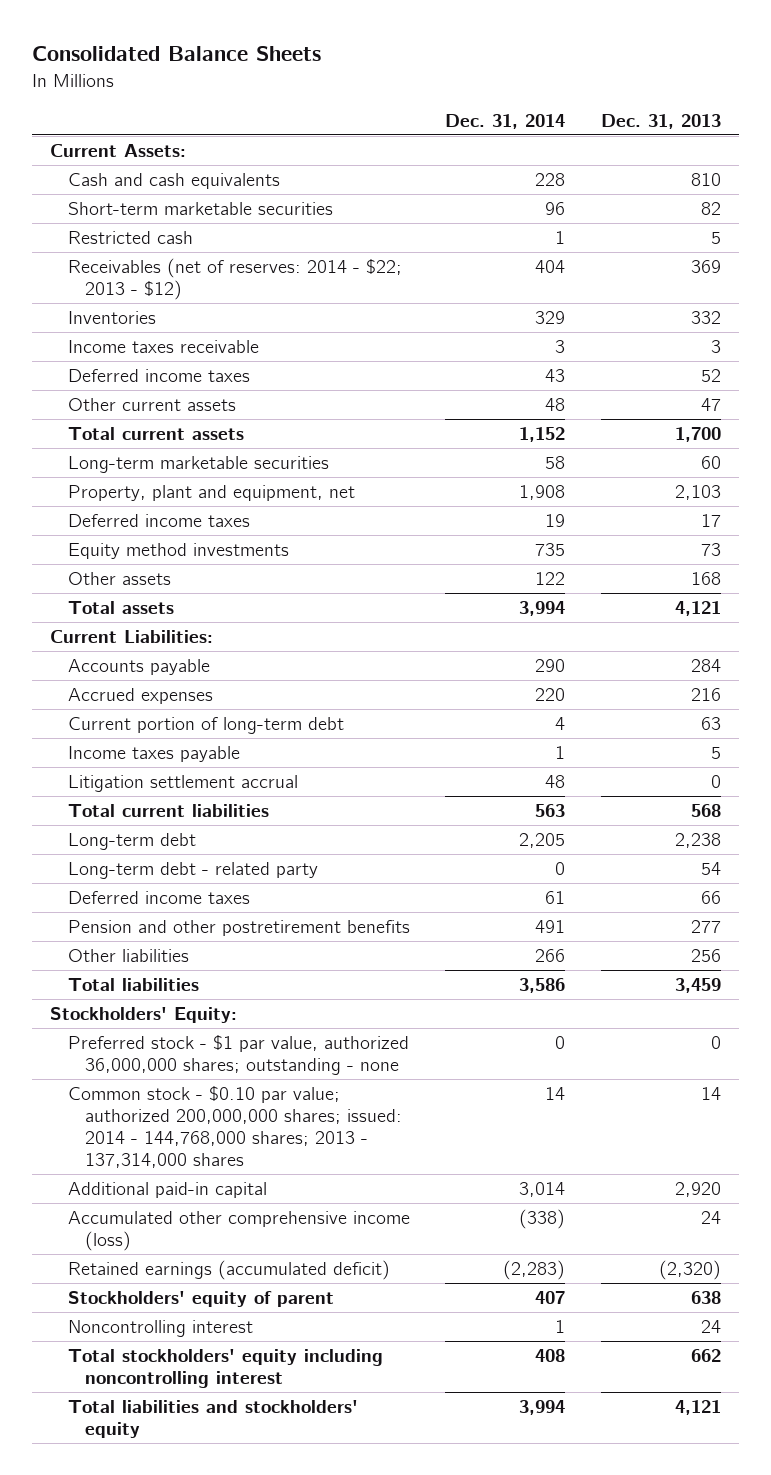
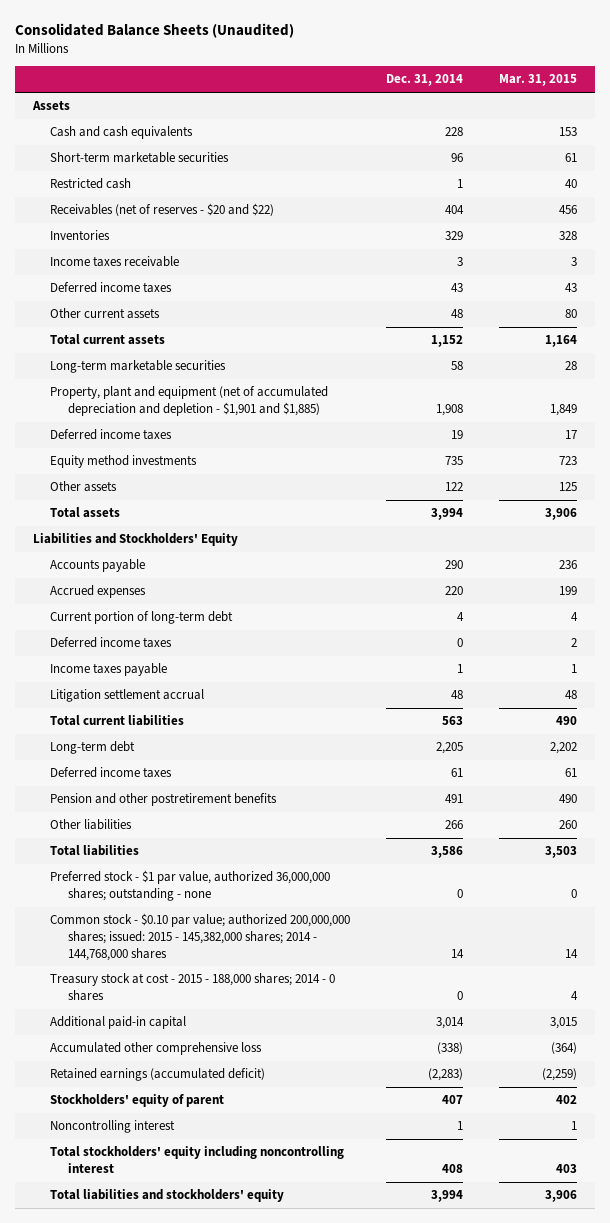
- Consolidated Balance Sheets
+ Consolidated Balance Sheets (Unaudited)
- | Dec. 31, 2014 | Dec. 31, 2013
+ | Dec. 31, 2014 | Mar. 31, 2015
- Current Assets:
+ Assets
- Receivables (net of reserves: 2014 - $22; 2013 - $12) | 404 | 369
+ Receivables (net of reserves - $20 and $22) | 404 | 456
- Property, plant and equipment, net | 1,908 | 2,103
+ Property, plant and equipment (net of accumulated depreciation and depletion - $1,901 and $1,885) | 1,908 | 1,849
- Current Liabilities:
+ Liabilities and Stockholders' Equity
+ Deferred income taxes | 0 | 2
- Long-term debt - related party | 0 | 54
- Stockholders' Equity:
- Common stock - $0.10 par value; authorized 200,000,000 shares; issued: 2014 - 144,768,000 shares; 2013 - 137,314,000 shares | 14 | 14
+ Common stock - $0.10 par value; authorized 200,000,000 shares; issued: 2015 - 145,382,000 shares; 2014 - 144,768,000 shares | 14 | 14
+ Treasury stock at cost - 2015 - 188,000 shares; 2014 - 0 shares | 0 | 4
- Accumulated other comprehensive income (loss) | (338) | 24
+ Accumulated other comprehensive loss | (338) | (364)

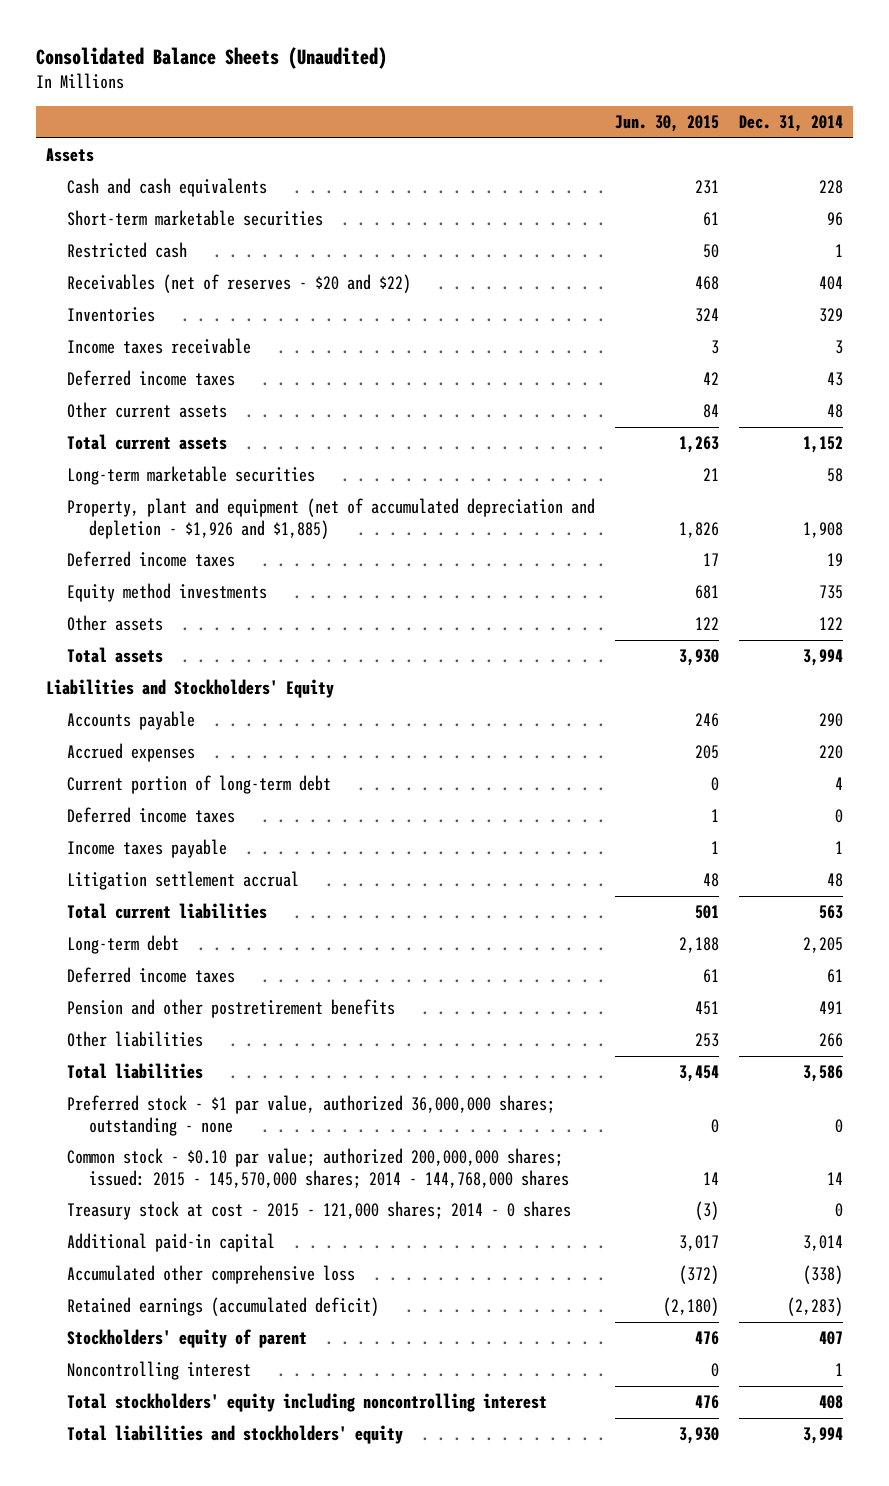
- | Dec. 31, 2014 | Mar. 31, 2015
+ | Jun. 30, 2015 | Dec. 31, 2014
- Property, plant and equipment (net of accumulated depreciation and depletion - $1,901 and $1,885) | 1,908 | 1,849
+ Property, plant and equipment (net of accumulated depreciation and depletion - $1,926 and $1,885) | 1,826 | 1,908
- Common stock - $0.10 par value; authorized 200,000,000 shares; issued: 2015 - 145,382,000 shares; 2014 - 144,768,000 shares | 14 | 14
- Treasury stock at cost - 2015 - 188,000 shares; 2014 - 0 shares | 0 | 4
+ Common stock - $0.10 par value; authorized 200,000,000 shares; issued: 2015 - 145,570,000 shares; 2014 - 144,768,000 shares | 14 | 14
+ Treasury stock at cost - 2015 - 121,000 shares; 2014 - 0 shares | (3) | 0

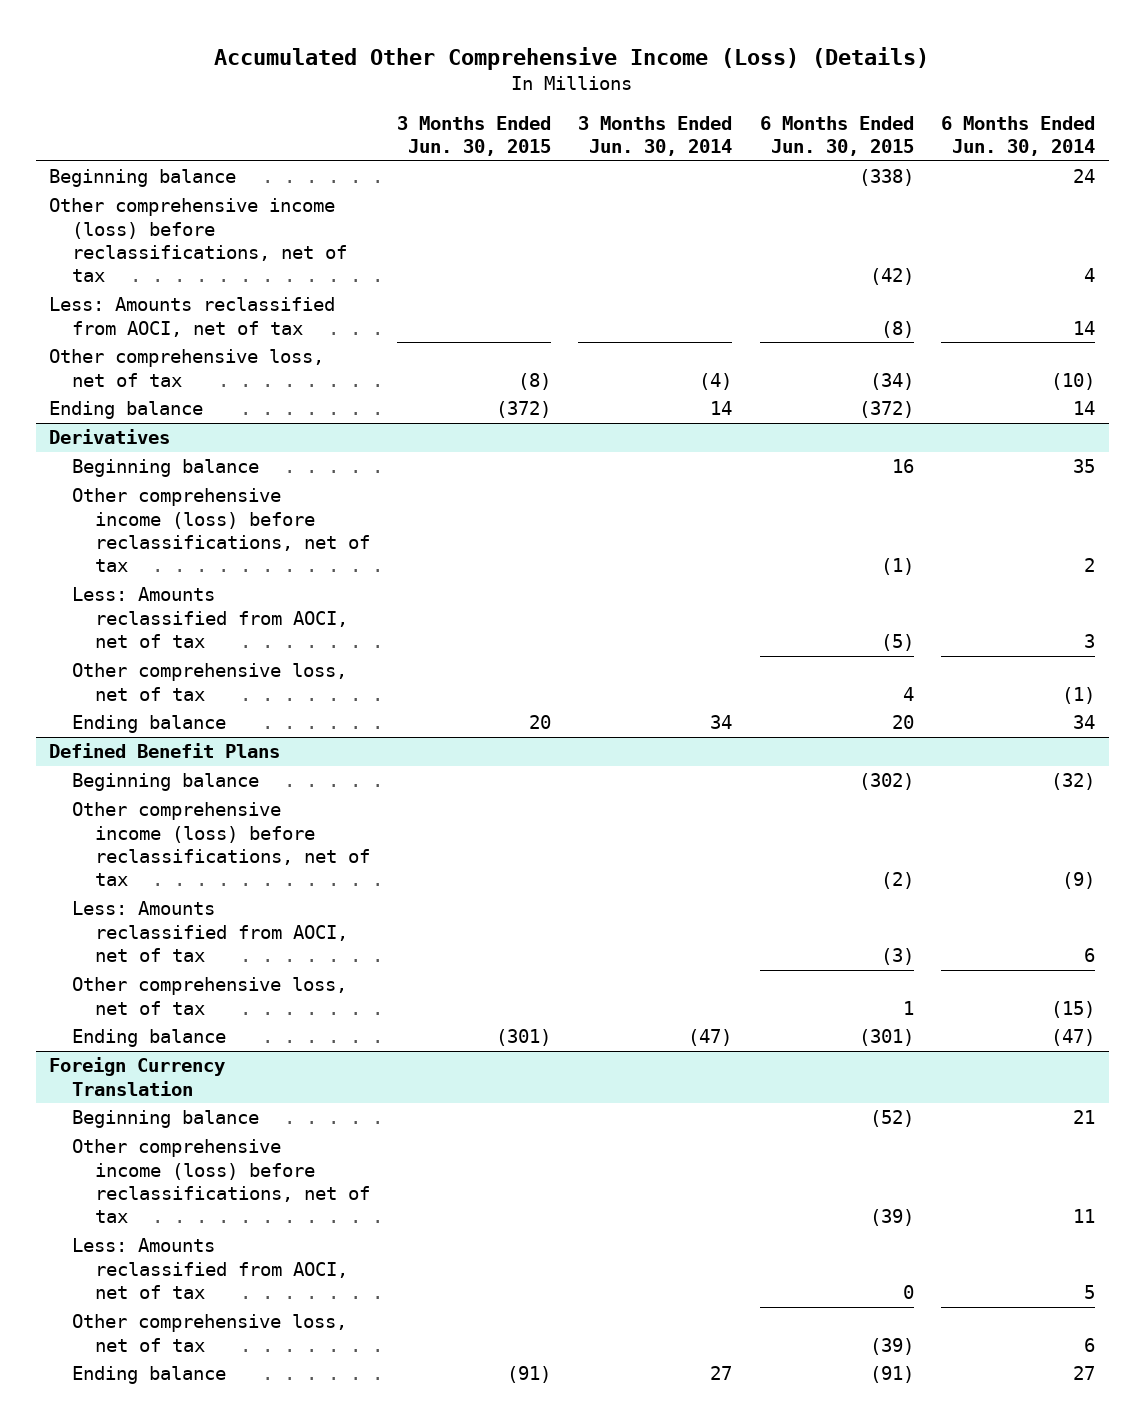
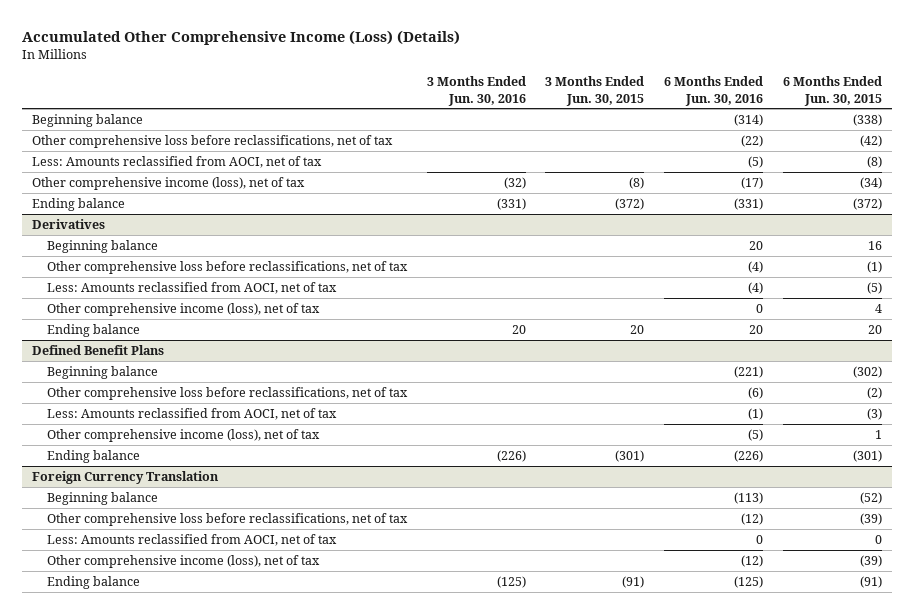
- | 3 Months Ended Jun. 30, 2015 | 3 Months Ended Jun. 30, 2014 | 6 Months Ended Jun. 30, 2015 | 6 Months Ended Jun. 30, 2014
+ | 3 Months Ended Jun. 30, 2016 | 3 Months Ended Jun. 30, 2015 | 6 Months Ended Jun. 30, 2016 | 6 Months Ended Jun. 30, 2015
- Other comprehensive income (loss) before reclassifications, net of tax | | | (42) | 4
+ Other comprehensive loss before reclassifications, net of tax | | | (22) | (42)
- Other comprehensive loss, net of tax | (8) | (4) | (34) | (10)
+ Other comprehensive income (loss), net of tax | (32) | (8) | (17) | (34)
@ Derivatives
- Other comprehensive income (loss) before reclassifications, net of tax | | | (1) | 2
+ Other comprehensive loss before reclassifications, net of tax | | | (4) | (1)
- Other comprehensive loss, net of tax | | | 4 | (1)
+ Other comprehensive income (loss), net of tax | | | 0 | 4
@ Defined Benefit Plans
- Other comprehensive income (loss) before reclassifications, net of tax | | | (2) | (9)
+ Other comprehensive loss before reclassifications, net of tax | | | (6) | (2)
- Other comprehensive loss, net of tax | | | 1 | (15)
+ Other comprehensive income (loss), net of tax | | | (5) | 1
@ Foreign Currency Translation
- Other comprehensive income (loss) before reclassifications, net of tax | | | (39) | 11
+ Other comprehensive loss before reclassifications, net of tax | | | (12) | (39)
- Other comprehensive loss, net of tax | | | (39) | 6
+ Other comprehensive income (loss), net of tax | | | (12) | (39)

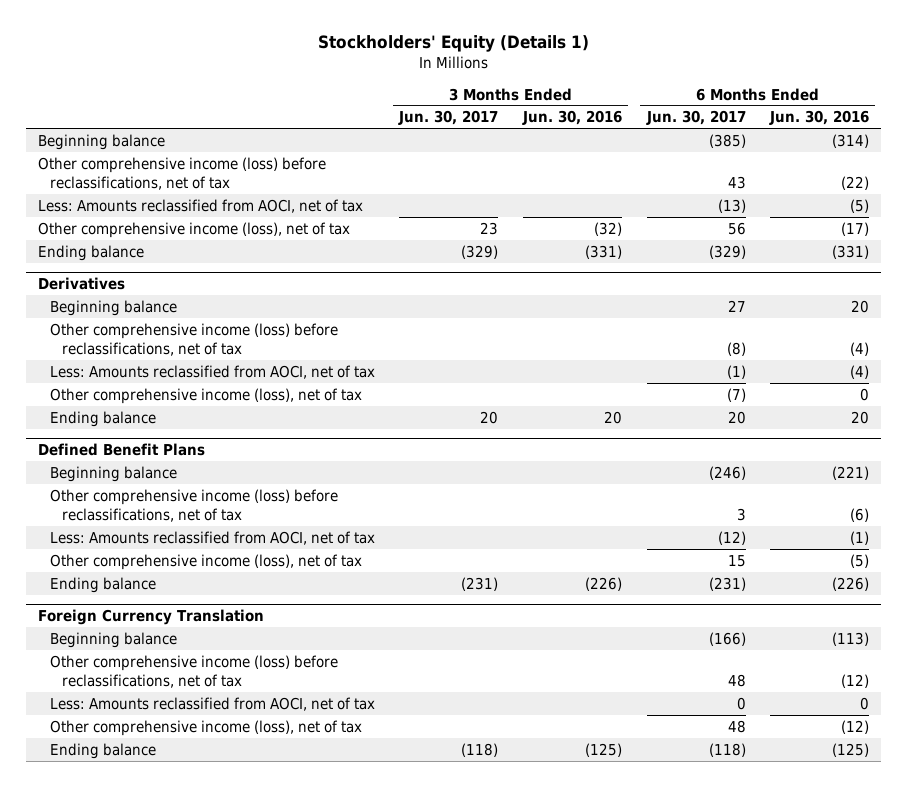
- Accumulated Other Comprehensive Income (Loss) (Details)
+ Stockholders' Equity (Details 1)
- | 3 Months Ended Jun. 30, 2016 | 3 Months Ended Jun. 30, 2015 | 6 Months Ended Jun. 30, 2016 | 6 Months Ended Jun. 30, 2015
+ | 3 Months Ended Jun. 30, 2017 | 3 Months Ended Jun. 30, 2016 | 6 Months Ended Jun. 30, 2017 | 6 Months Ended Jun. 30, 2016
- Other comprehensive loss before reclassifications, net of tax | | | (22) | (42)
+ Other comprehensive income (loss) before reclassifications, net of tax | | | 43 | (22)
@ Derivatives
- Other comprehensive loss before reclassifications, net of tax | | | (4) | (1)
+ Other comprehensive income (loss) before reclassifications, net of tax | | | (8) | (4)
@ Defined Benefit Plans
- Other comprehensive loss before reclassifications, net of tax | | | (6) | (2)
+ Other comprehensive income (loss) before reclassifications, net of tax | | | 3 | (6)
@ Foreign Currency Translation
- Other comprehensive loss before reclassifications, net of tax | | | (12) | (39)
+ Other comprehensive income (loss) before reclassifications, net of tax | | | 48 | (12)

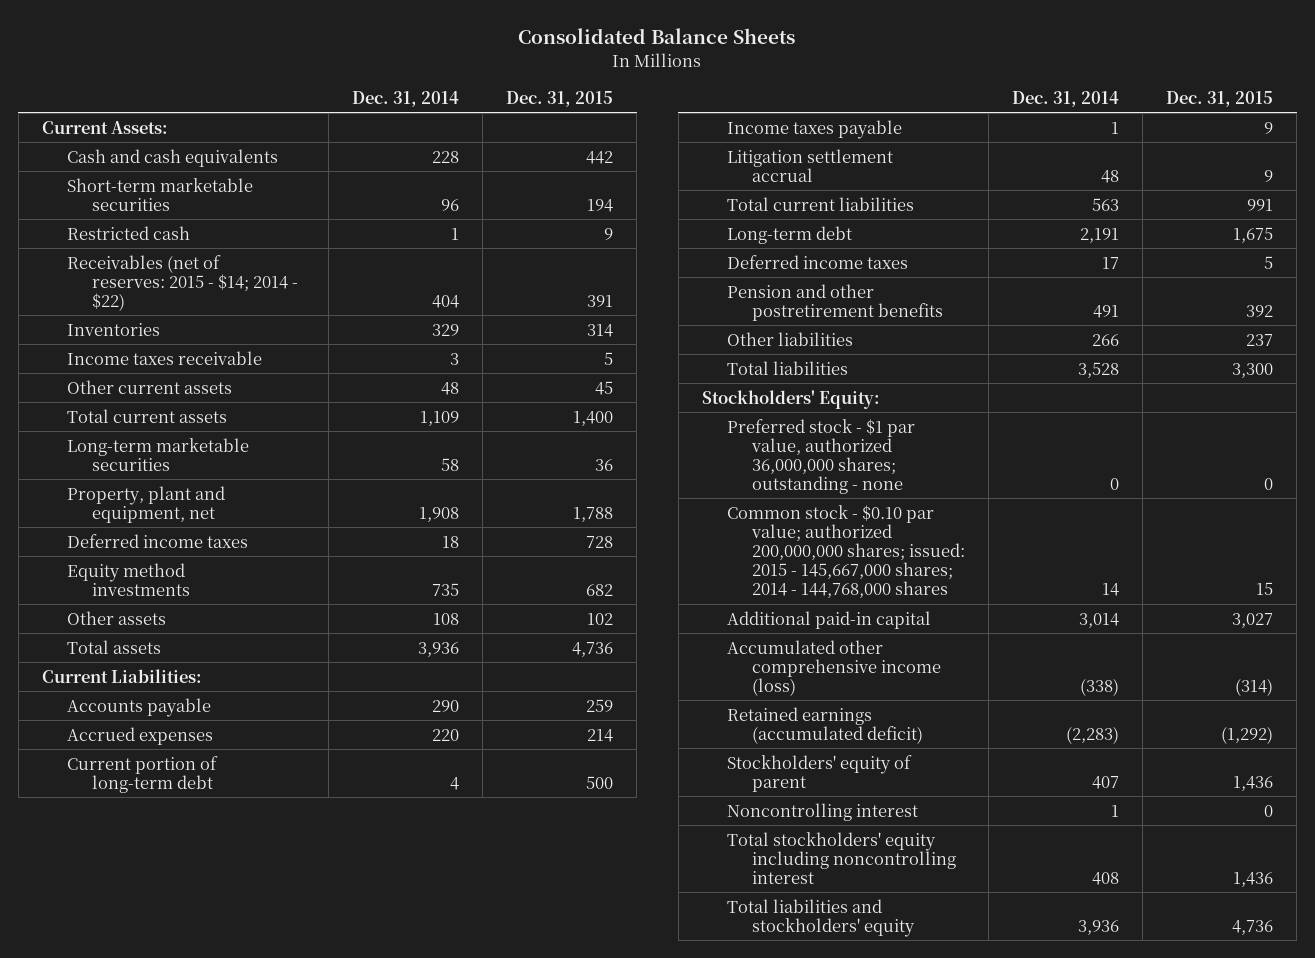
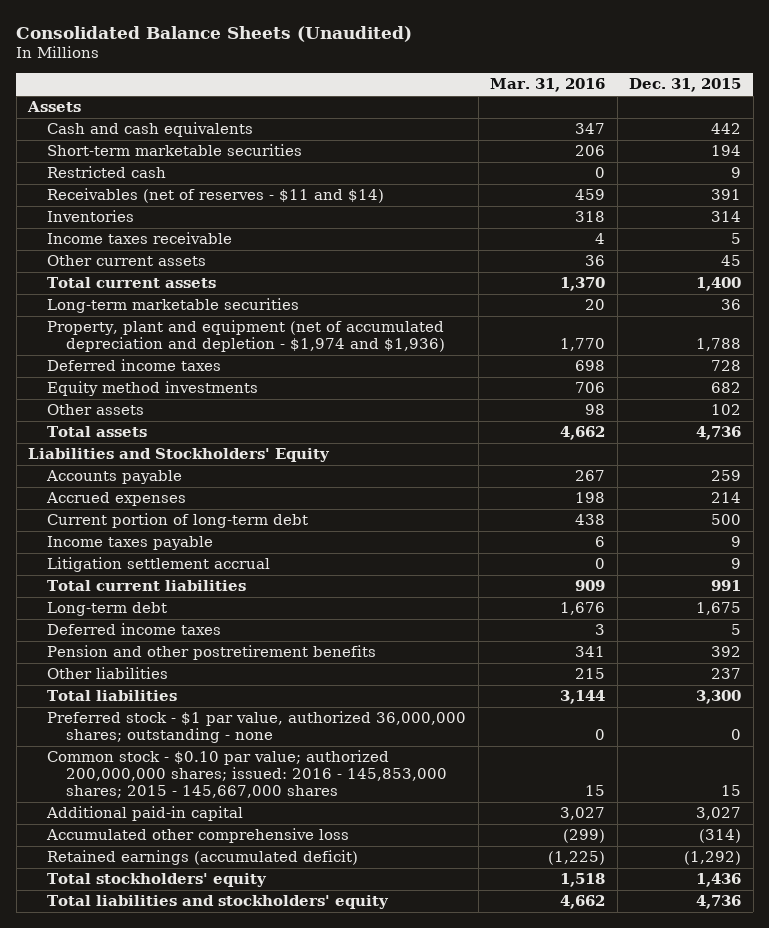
- Consolidated Balance Sheets
+ Consolidated Balance Sheets (Unaudited)
- | Dec. 31, 2014 | Dec. 31, 2015
+ | Mar. 31, 2016 | Dec. 31, 2015
- Current Assets:
+ Assets
- Receivables (net of reserves: 2015 - $14; 2014 - $22) | 404 | 391
+ Receivables (net of reserves - $11 and $14) | 459 | 391
- Property, plant and equipment, net | 1,908 | 1,788
+ Property, plant and equipment (net of accumulated depreciation and depletion - $1,974 and $1,936) | 1,770 | 1,788
- Current Liabilities:
+ Liabilities and Stockholders' Equity
- Stockholders' Equity:
- Common stock - $0.10 par value; authorized 200,000,000 shares; issued: 2015 - 145,667,000 shares; 2014 - 144,768,000 shares | 14 | 15
+ Common stock - $0.10 par value; authorized 200,000,000 shares; issued: 2016 - 145,853,000 shares; 2015 - 145,667,000 shares | 15 | 15
- Accumulated other comprehensive income (loss) | (338) | (314)
+ Accumulated other comprehensive loss | (299) | (314)
- Stockholders' equity of parent | 407 | 1,436
- Noncontrolling interest | 1 | 0
- Total stockholders' equity including noncontrolling interest | 408 | 1,436
+ Total stockholders' equity | 1,518 | 1,436

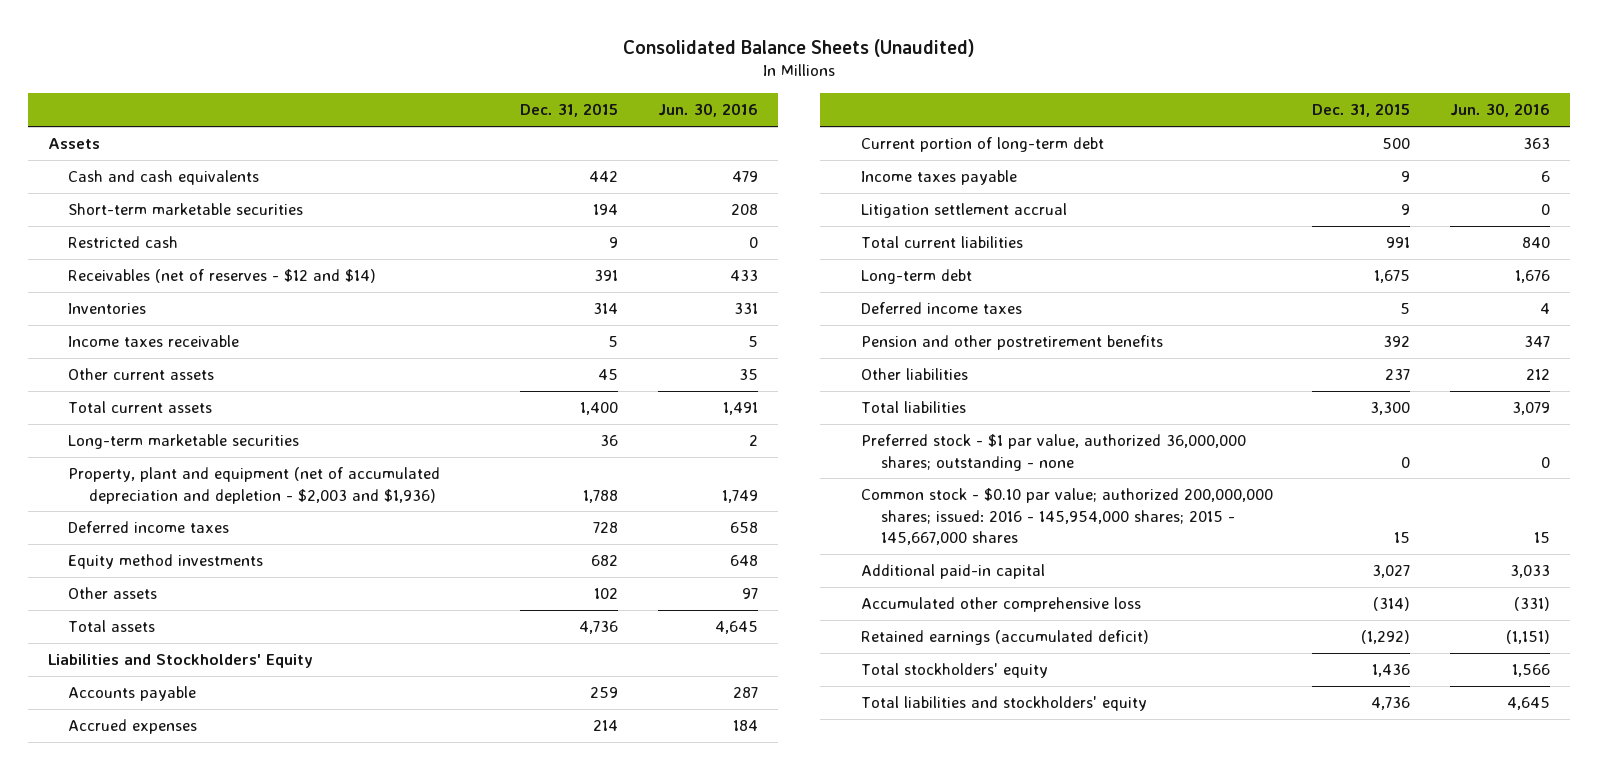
- | Mar. 31, 2016 | Dec. 31, 2015
+ | Dec. 31, 2015 | Jun. 30, 2016
- Receivables (net of reserves - $11 and $14) | 459 | 391
+ Receivables (net of reserves - $12 and $14) | 391 | 433
- Property, plant and equipment (net of accumulated depreciation and depletion - $1,974 and $1,936) | 1,770 | 1,788
+ Property, plant and equipment (net of accumulated depreciation and depletion - $2,003 and $1,936) | 1,788 | 1,749
- Common stock - $0.10 par value; authorized 200,000,000 shares; issued: 2016 - 145,853,000 shares; 2015 - 145,667,000 shares | 15 | 15
+ Common stock - $0.10 par value; authorized 200,000,000 shares; issued: 2016 - 145,954,000 shares; 2015 - 145,667,000 shares | 15 | 15

